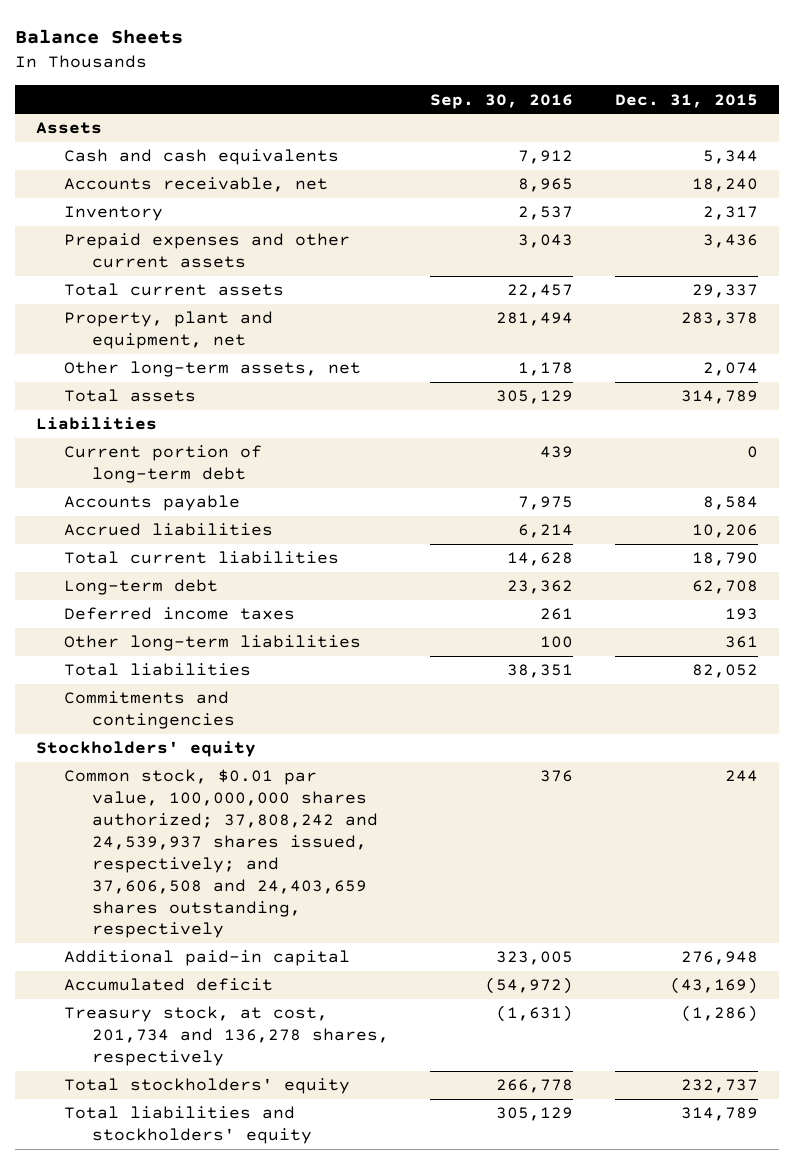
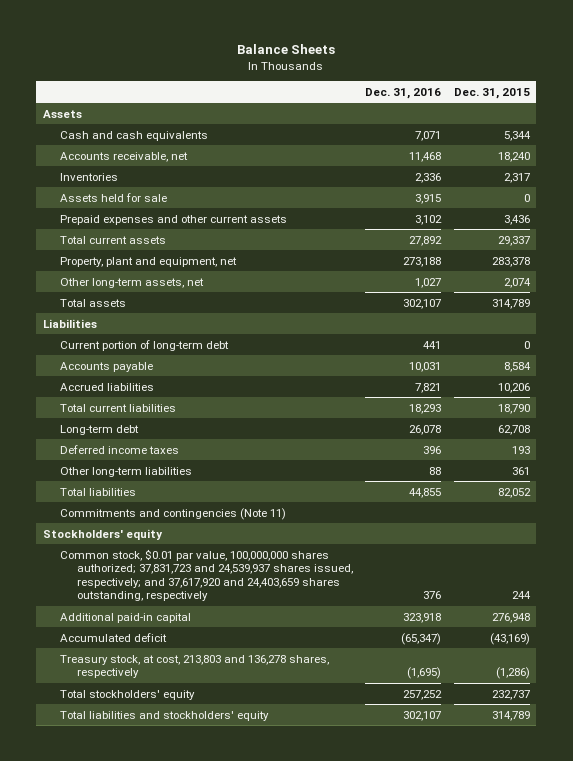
- | Sep. 30, 2016 | Dec. 31, 2015
+ | Dec. 31, 2016 | Dec. 31, 2015
- Inventory | 2,537 | 2,317
+ Inventories | 2,336 | 2,317
+ Assets held for sale | 3,915 | 0
- Commitments and contingencies
+ Commitments and contingencies (Note 11)
- Common stock, $0.01 par value, 100,000,000 shares authorized; 37,808,242 and 24,539,937 shares issued, respectively; and 37,606,508 and 24,403,659 shares outstanding, respectively | 376 | 244
+ Common stock, $0.01 par value, 100,000,000 shares authorized; 37,831,723 and 24,539,937 shares issued, respectively; and 37,617,920 and 24,403,659 shares outstanding, respectively | 376 | 244
- Treasury stock, at cost, 201,734 and 136,278 shares, respectively | (1,631) | (1,286)
+ Treasury stock, at cost, 213,803 and 136,278 shares, respectively | (1,695) | (1,286)

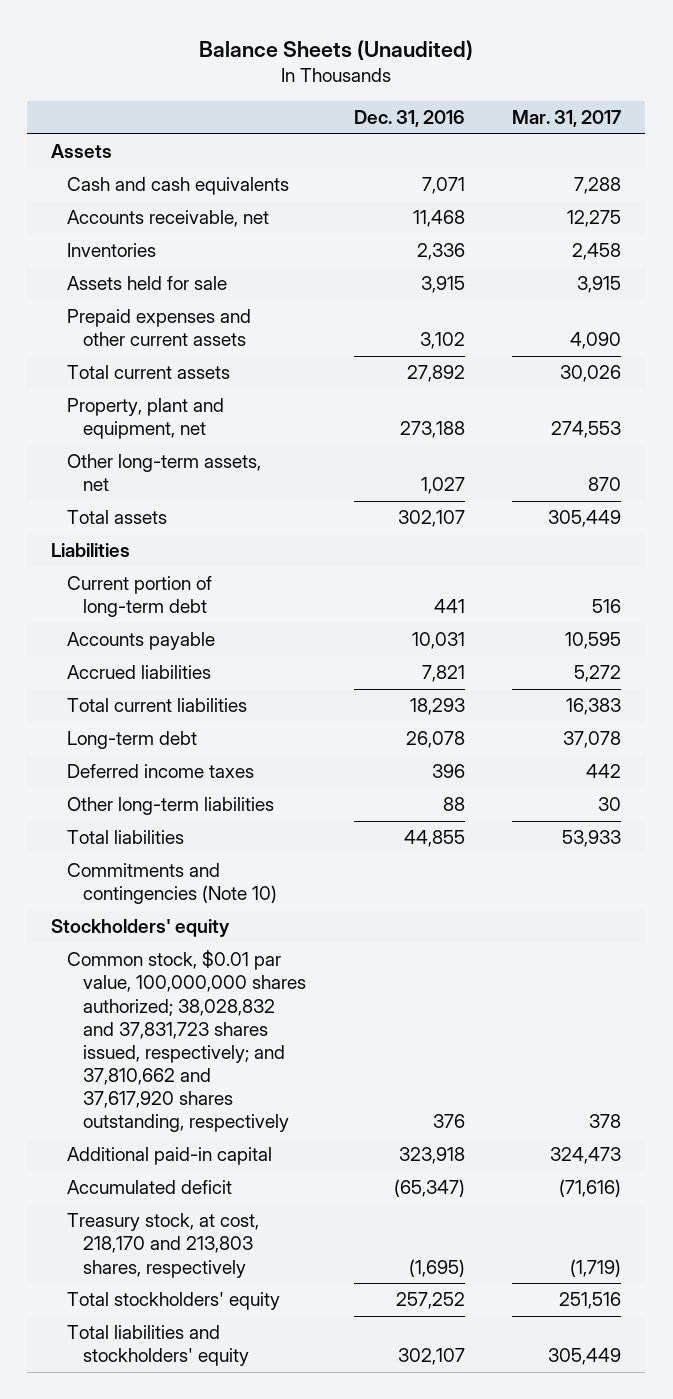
- Balance Sheets
+ Balance Sheets (Unaudited)
- | Dec. 31, 2016 | Dec. 31, 2015
+ | Dec. 31, 2016 | Mar. 31, 2017
- Commitments and contingencies (Note 11)
+ Commitments and contingencies (Note 10)
- Common stock, $0.01 par value, 100,000,000 shares authorized; 37,831,723 and 24,539,937 shares issued, respectively; and 37,617,920 and 24,403,659 shares outstanding, respectively | 376 | 244
+ Common stock, $0.01 par value, 100,000,000 shares authorized; 38,028,832 and 37,831,723 shares issued, respectively; and 37,810,662 and 37,617,920 shares outstanding, respectively | 376 | 378
- Treasury stock, at cost, 213,803 and 136,278 shares, respectively | (1,695) | (1,286)
+ Treasury stock, at cost, 218,170 and 213,803 shares, respectively | (1,695) | (1,719)

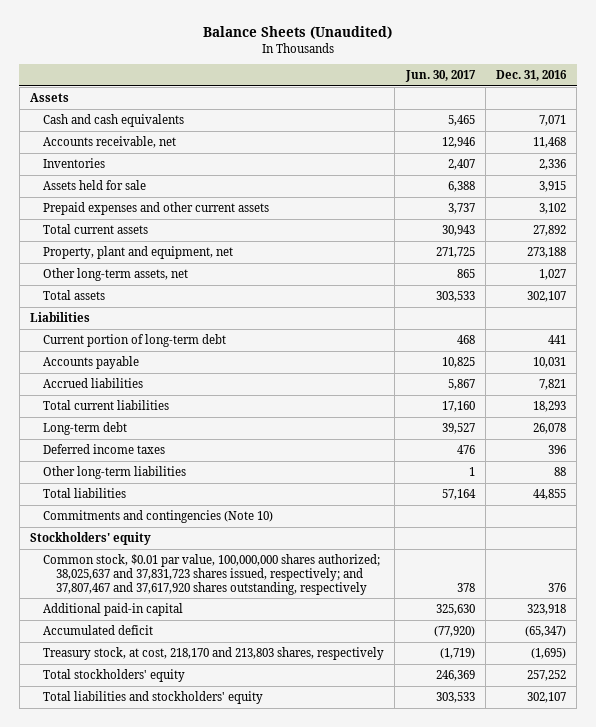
- | Dec. 31, 2016 | Mar. 31, 2017
+ | Jun. 30, 2017 | Dec. 31, 2016
- Common stock, $0.01 par value, 100,000,000 shares authorized; 38,028,832 and 37,831,723 shares issued, respectively; and 37,810,662 and 37,617,920 shares outstanding, respectively | 376 | 378
+ Common stock, $0.01 par value, 100,000,000 shares authorized; 38,025,637 and 37,831,723 shares issued, respectively; and 37,807,467 and 37,617,920 shares outstanding, respectively | 378 | 376

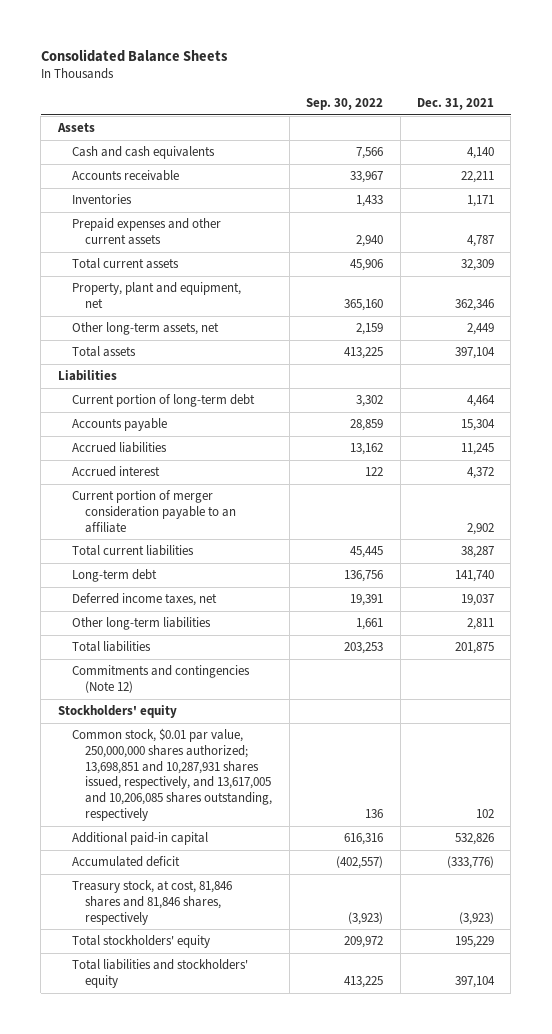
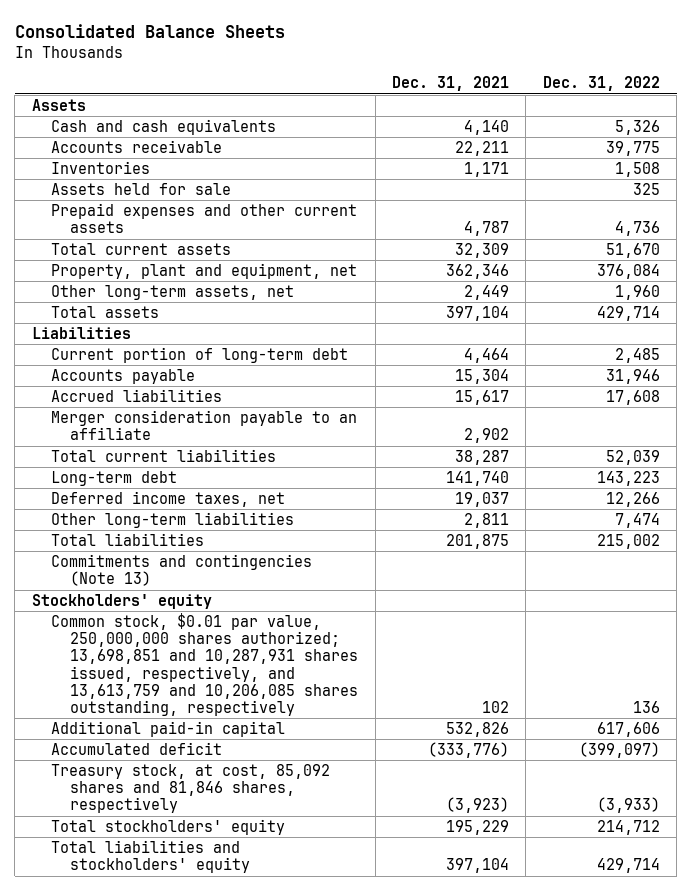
- | Sep. 30, 2022 | Dec. 31, 2021
+ | Dec. 31, 2021 | Dec. 31, 2022
+ Assets held for sale | | 325
- Accrued liabilities | 13,162 | 11,245
- Accrued interest | 122 | 4,372
- Current portion of merger consideration payable to an affiliate | | 2,902
+ Accrued liabilities | 15,617 | 17,608
+ Merger consideration payable to an affiliate | 2,902 |
- Commitments and contingencies (Note 12)
+ Commitments and contingencies (Note 13)
- Common stock, $0.01 par value, 250,000,000 shares authorized; 13,698,851 and 10,287,931 shares issued, respectively, and 13,617,005 and 10,206,085 shares outstanding, respectively | 136 | 102
+ Common stock, $0.01 par value, 250,000,000 shares authorized; 13,698,851 and 10,287,931 shares issued, respectively, and 13,613,759 and 10,206,085 shares outstanding, respectively | 102 | 136
- Treasury stock, at cost, 81,846 shares and 81,846 shares, respectively | (3,923) | (3,923)
+ Treasury stock, at cost, 85,092 shares and 81,846 shares, respectively | (3,923) | (3,933)

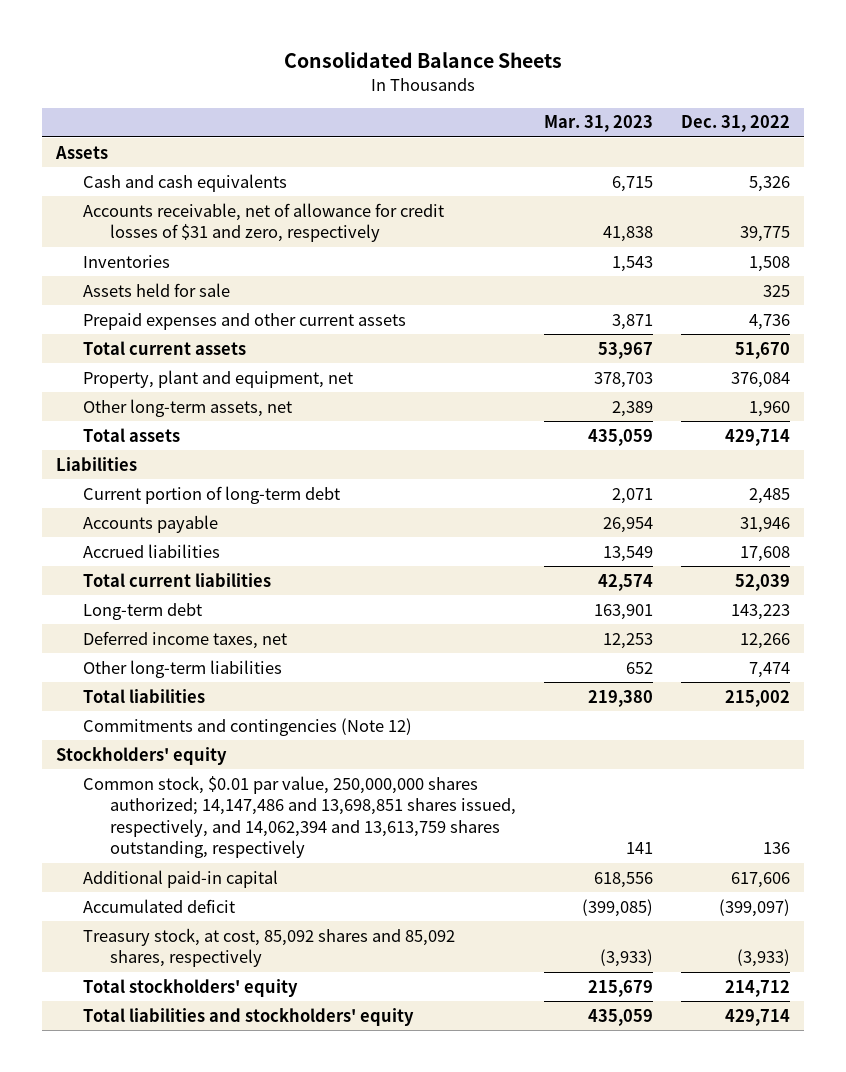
- | Dec. 31, 2021 | Dec. 31, 2022
+ | Mar. 31, 2023 | Dec. 31, 2022
- Accounts receivable | 22,211 | 39,775
+ Accounts receivable, net of allowance for credit losses of $31 and zero, respectively | 41,838 | 39,775
- Merger consideration payable to an affiliate | 2,902 |
- Commitments and contingencies (Note 13)
+ Commitments and contingencies (Note 12)
- Common stock, $0.01 par value, 250,000,000 shares authorized; 13,698,851 and 10,287,931 shares issued, respectively, and 13,613,759 and 10,206,085 shares outstanding, respectively | 102 | 136
+ Common stock, $0.01 par value, 250,000,000 shares authorized; 14,147,486 and 13,698,851 shares issued, respectively, and 14,062,394 and 13,613,759 shares outstanding, respectively | 141 | 136
- Treasury stock, at cost, 85,092 shares and 81,846 shares, respectively | (3,923) | (3,933)
+ Treasury stock, at cost, 85,092 shares and 85,092 shares, respectively | (3,933) | (3,933)

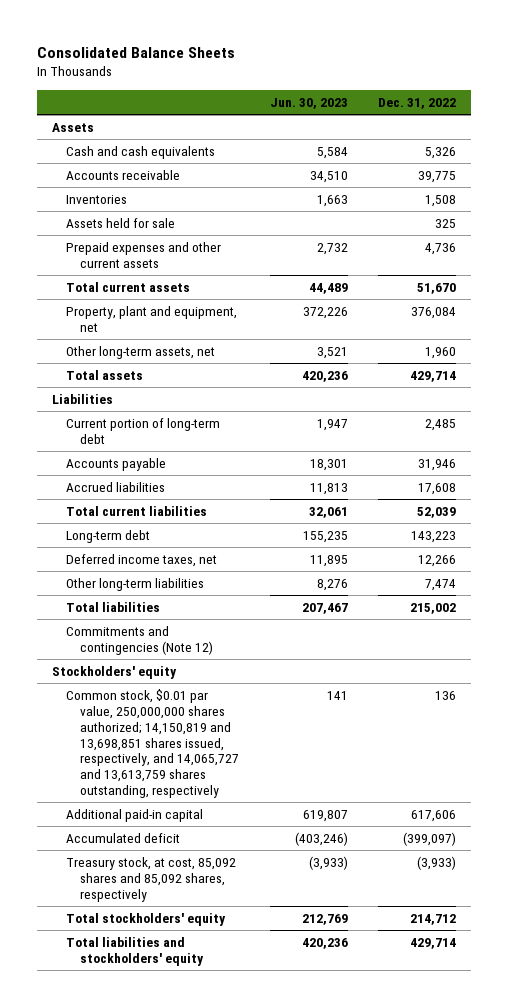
- | Mar. 31, 2023 | Dec. 31, 2022
+ | Jun. 30, 2023 | Dec. 31, 2022
- Accounts receivable, net of allowance for credit losses of $31 and zero, respectively | 41,838 | 39,775
+ Accounts receivable | 34,510 | 39,775
- Common stock, $0.01 par value, 250,000,000 shares authorized; 14,147,486 and 13,698,851 shares issued, respectively, and 14,062,394 and 13,613,759 shares outstanding, respectively | 141 | 136
+ Common stock, $0.01 par value, 250,000,000 shares authorized; 14,150,819 and 13,698,851 shares issued, respectively, and 14,065,727 and 13,613,759 shares outstanding, respectively | 141 | 136

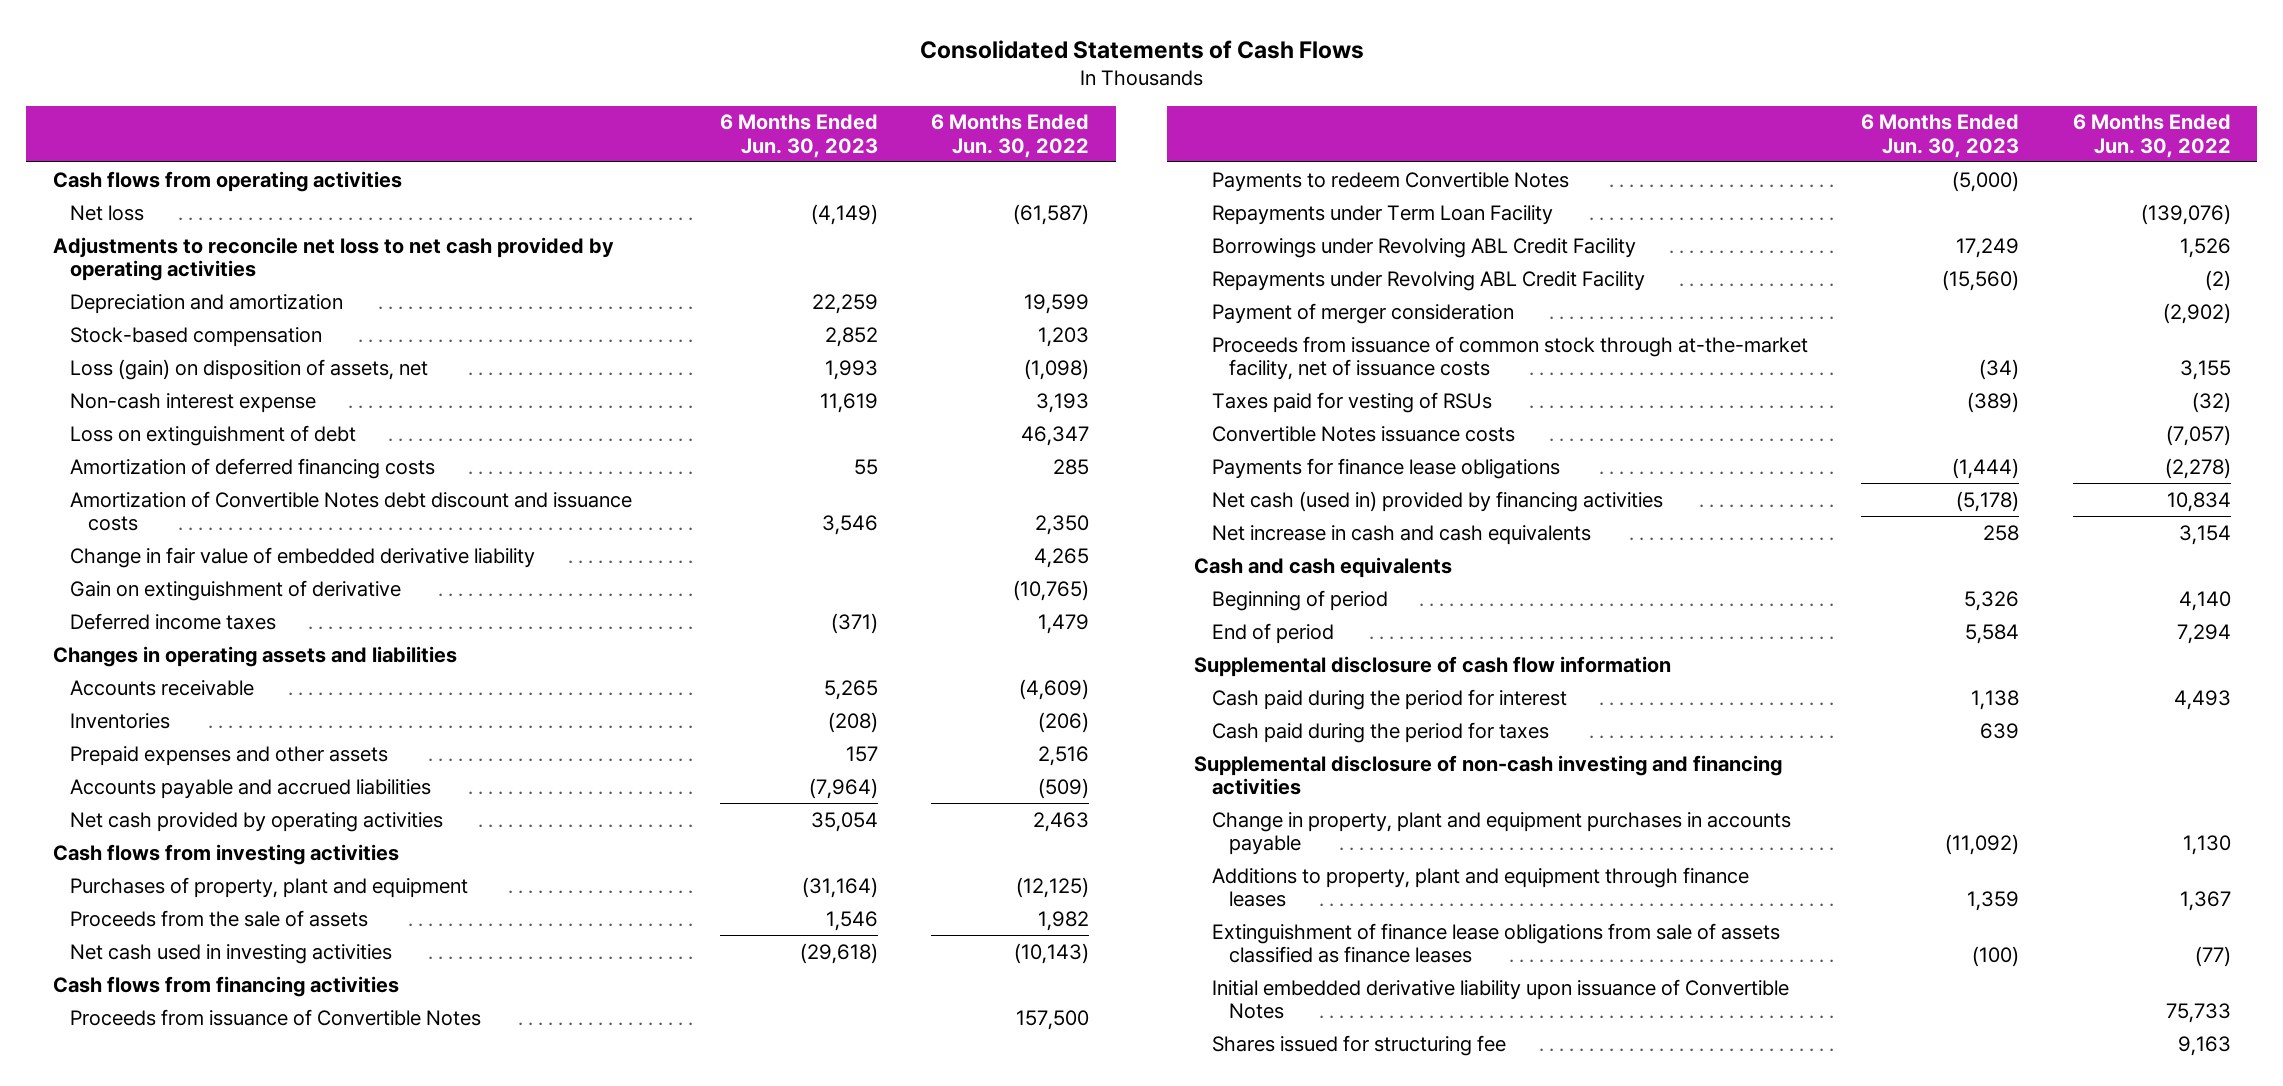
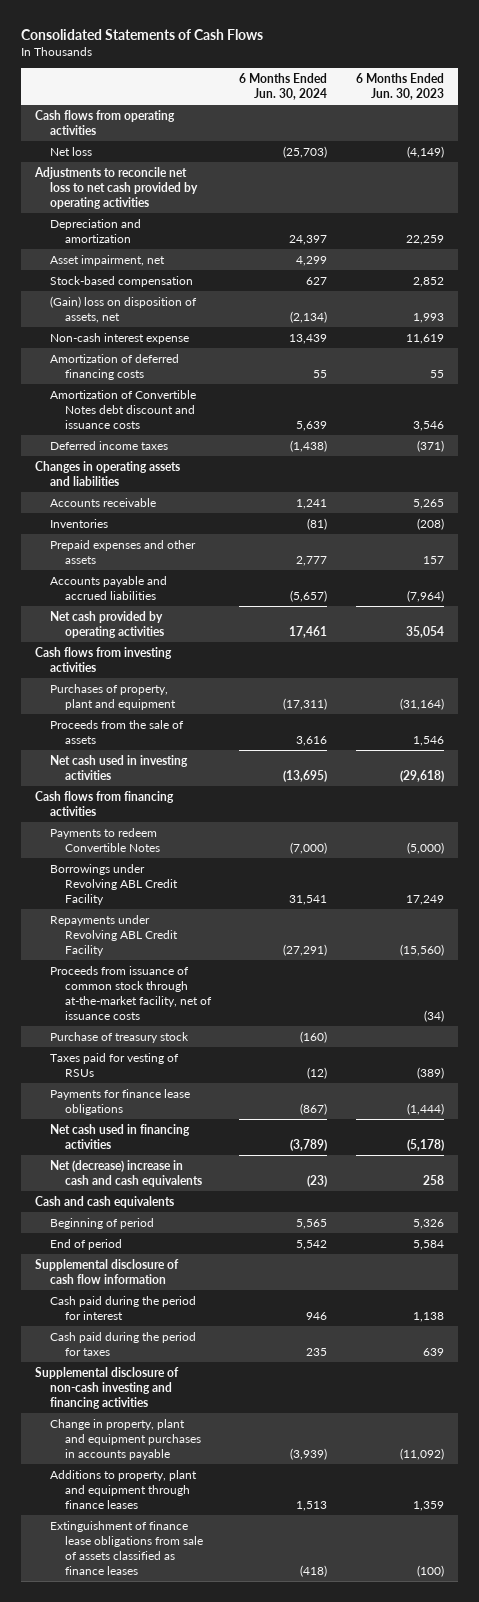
- | 6 Months Ended Jun. 30, 2023 | 6 Months Ended Jun. 30, 2022
+ | 6 Months Ended Jun. 30, 2024 | 6 Months Ended Jun. 30, 2023
+ Asset impairment, net | 4,299 |
- Loss (gain) on disposition of assets, net | 1,993 | (1,098)
+ (Gain) loss on disposition of assets, net | (2,134) | 1,993
- Loss on extinguishment of debt | | 46,347
- Change in fair value of embedded derivative liability | | 4,265
- Gain on extinguishment of derivative | | (10,765)
- Proceeds from issuance of Convertible Notes | | 157,500
- Repayments under Term Loan Facility | | (139,076)
- Payment of merger consideration | | (2,902)
+ Purchase of treasury stock | (160) |
- Convertible Notes issuance costs | | (7,057)
- Net cash (used in) provided by financing activities | (5,178) | 10,834
- Net increase in cash and cash equivalents | 258 | 3,154
+ Net cash used in financing activities | (3,789) | (5,178)
+ Net (decrease) increase in cash and cash equivalents | (23) | 258
- Initial embedded derivative liability upon issuance of Convertible Notes | | 75,733
- Shares issued for structuring fee | | 9,163

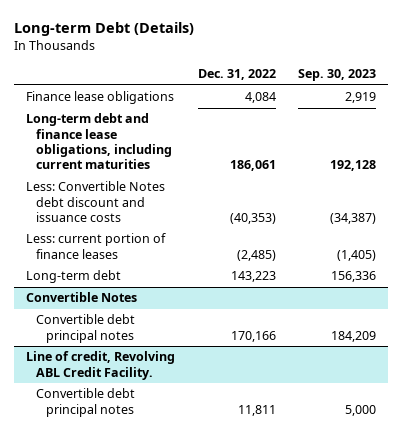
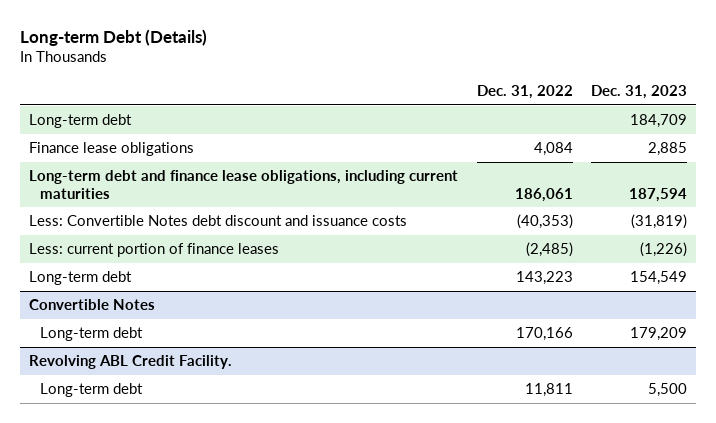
- | Dec. 31, 2022 | Sep. 30, 2023
+ | Dec. 31, 2022 | Dec. 31, 2023
+ Long-term debt | | 184,709
@ Convertible Notes
- Convertible debt principal notes | 170,166 | 184,209
- Line of credit, Revolving ABL Credit Facility.
- Convertible debt principal notes | 11,811 | 5,000
@ Convertible Notes
+ Long-term debt | 170,166 | 179,209
+ Revolving ABL Credit Facility.
+ Long-term debt | 11,811 | 5,500

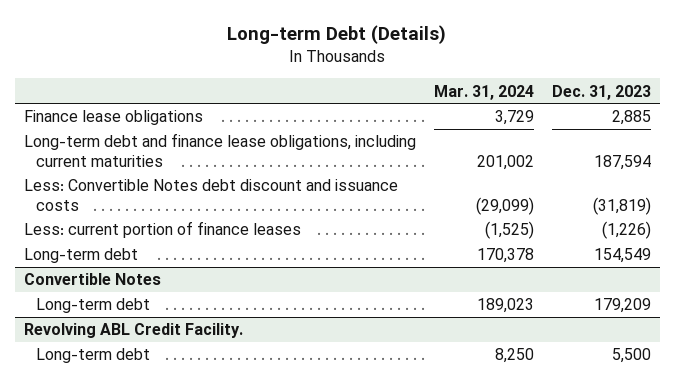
- | Dec. 31, 2022 | Dec. 31, 2023
+ | Mar. 31, 2024 | Dec. 31, 2023
- Long-term debt | | 184,709

